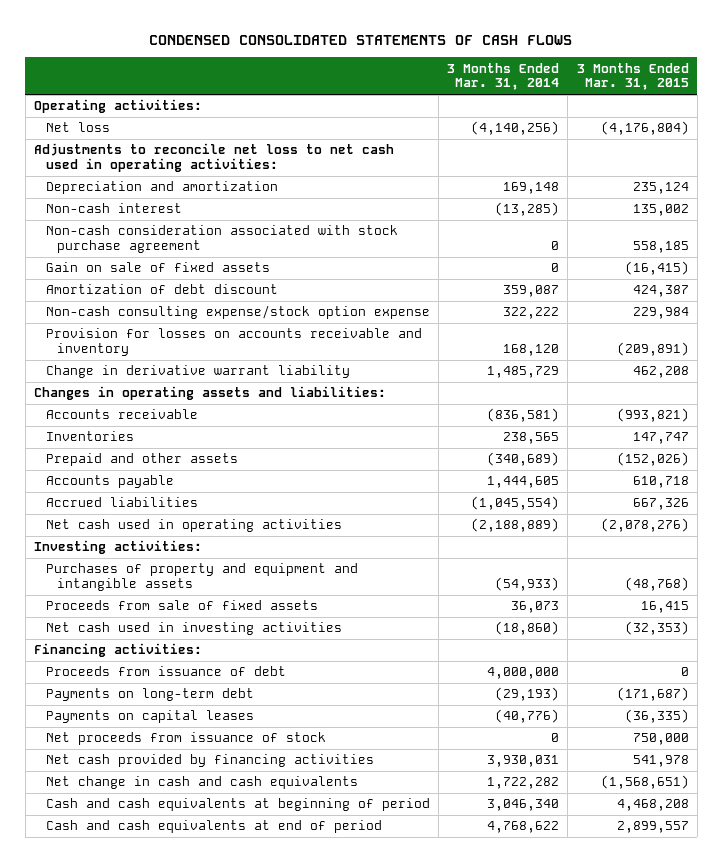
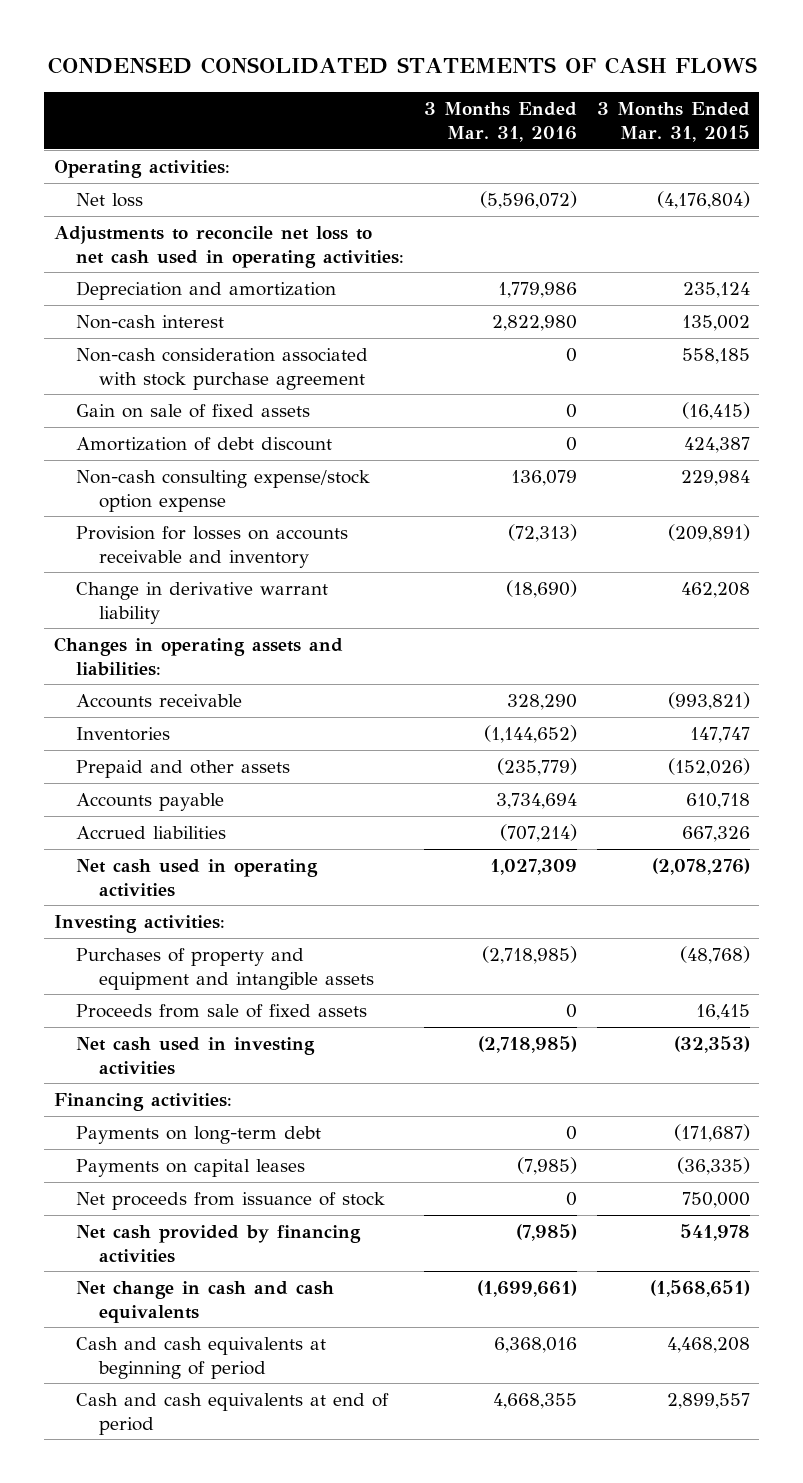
- | 3 Months Ended Mar. 31, 2014 | 3 Months Ended Mar. 31, 2015
+ | 3 Months Ended Mar. 31, 2016 | 3 Months Ended Mar. 31, 2015
- Proceeds from issuance of debt | 4,000,000 | 0

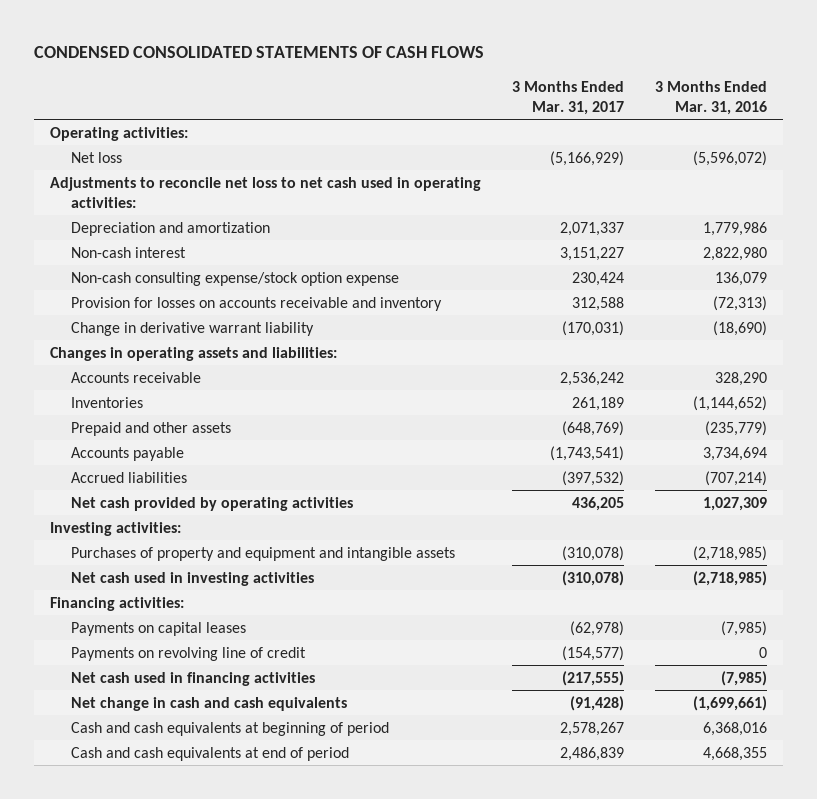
- | 3 Months Ended Mar. 31, 2016 | 3 Months Ended Mar. 31, 2015
+ | 3 Months Ended Mar. 31, 2017 | 3 Months Ended Mar. 31, 2016
- Non-cash consideration associated with stock purchase agreement | 0 | 558,185
- Gain on sale of fixed assets | 0 | (16,415)
- Amortization of debt discount | 0 | 424,387
- Net cash used in operating activities | 1,027,309 | (2,078,276)
+ Net cash provided by operating activities | 436,205 | 1,027,309
- Proceeds from sale of fixed assets | 0 | 16,415
- Payments on long-term debt | 0 | (171,687)
- Net proceeds from issuance of stock | 0 | 750,000
- Net cash provided by financing activities | (7,985) | 541,978
+ Payments on revolving line of credit | (154,577) | 0
+ Net cash used in financing activities | (217,555) | (7,985)

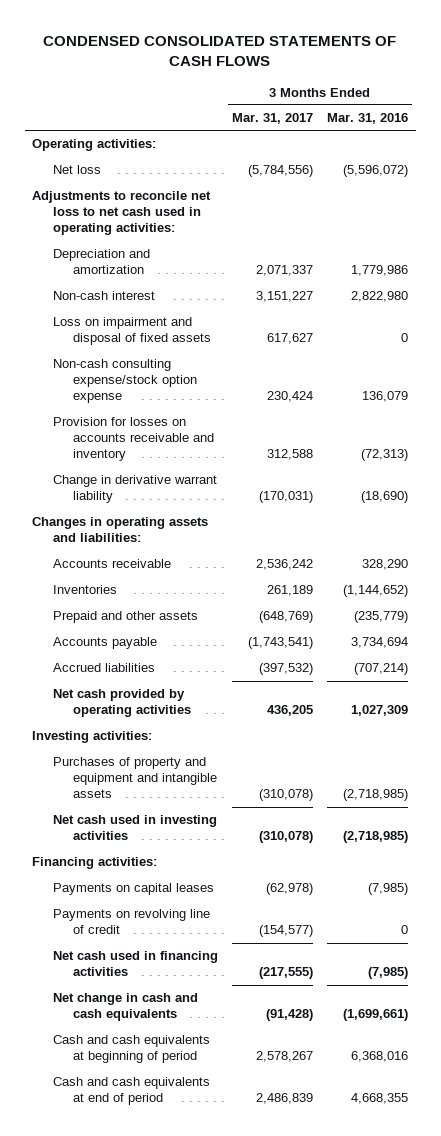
- Net loss | (5,166,929) | (5,596,072)
+ Net loss | (5,784,556) | (5,596,072)
+ Loss on impairment and disposal of fixed assets | 617,627 | 0

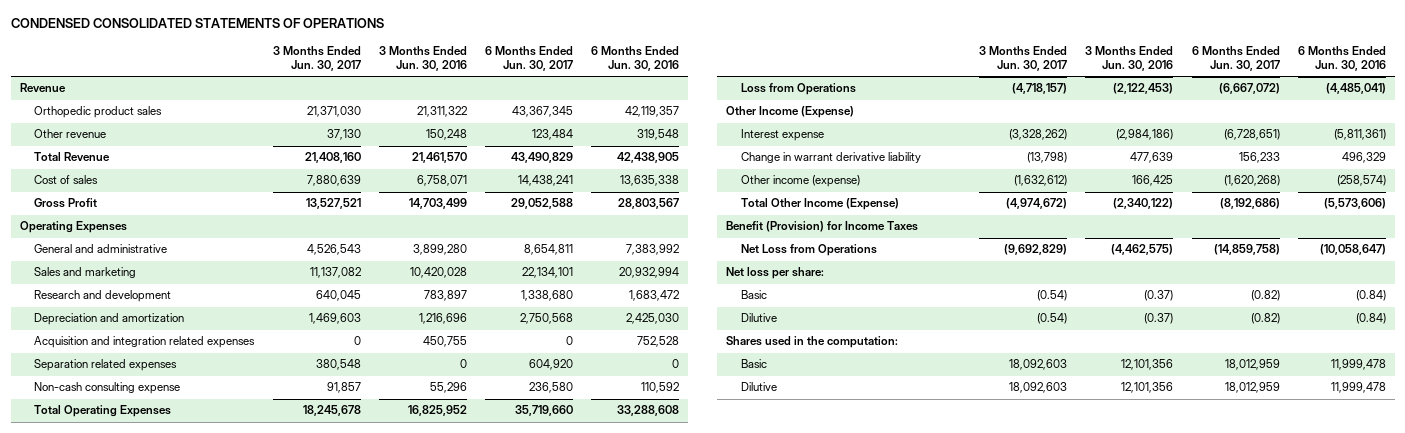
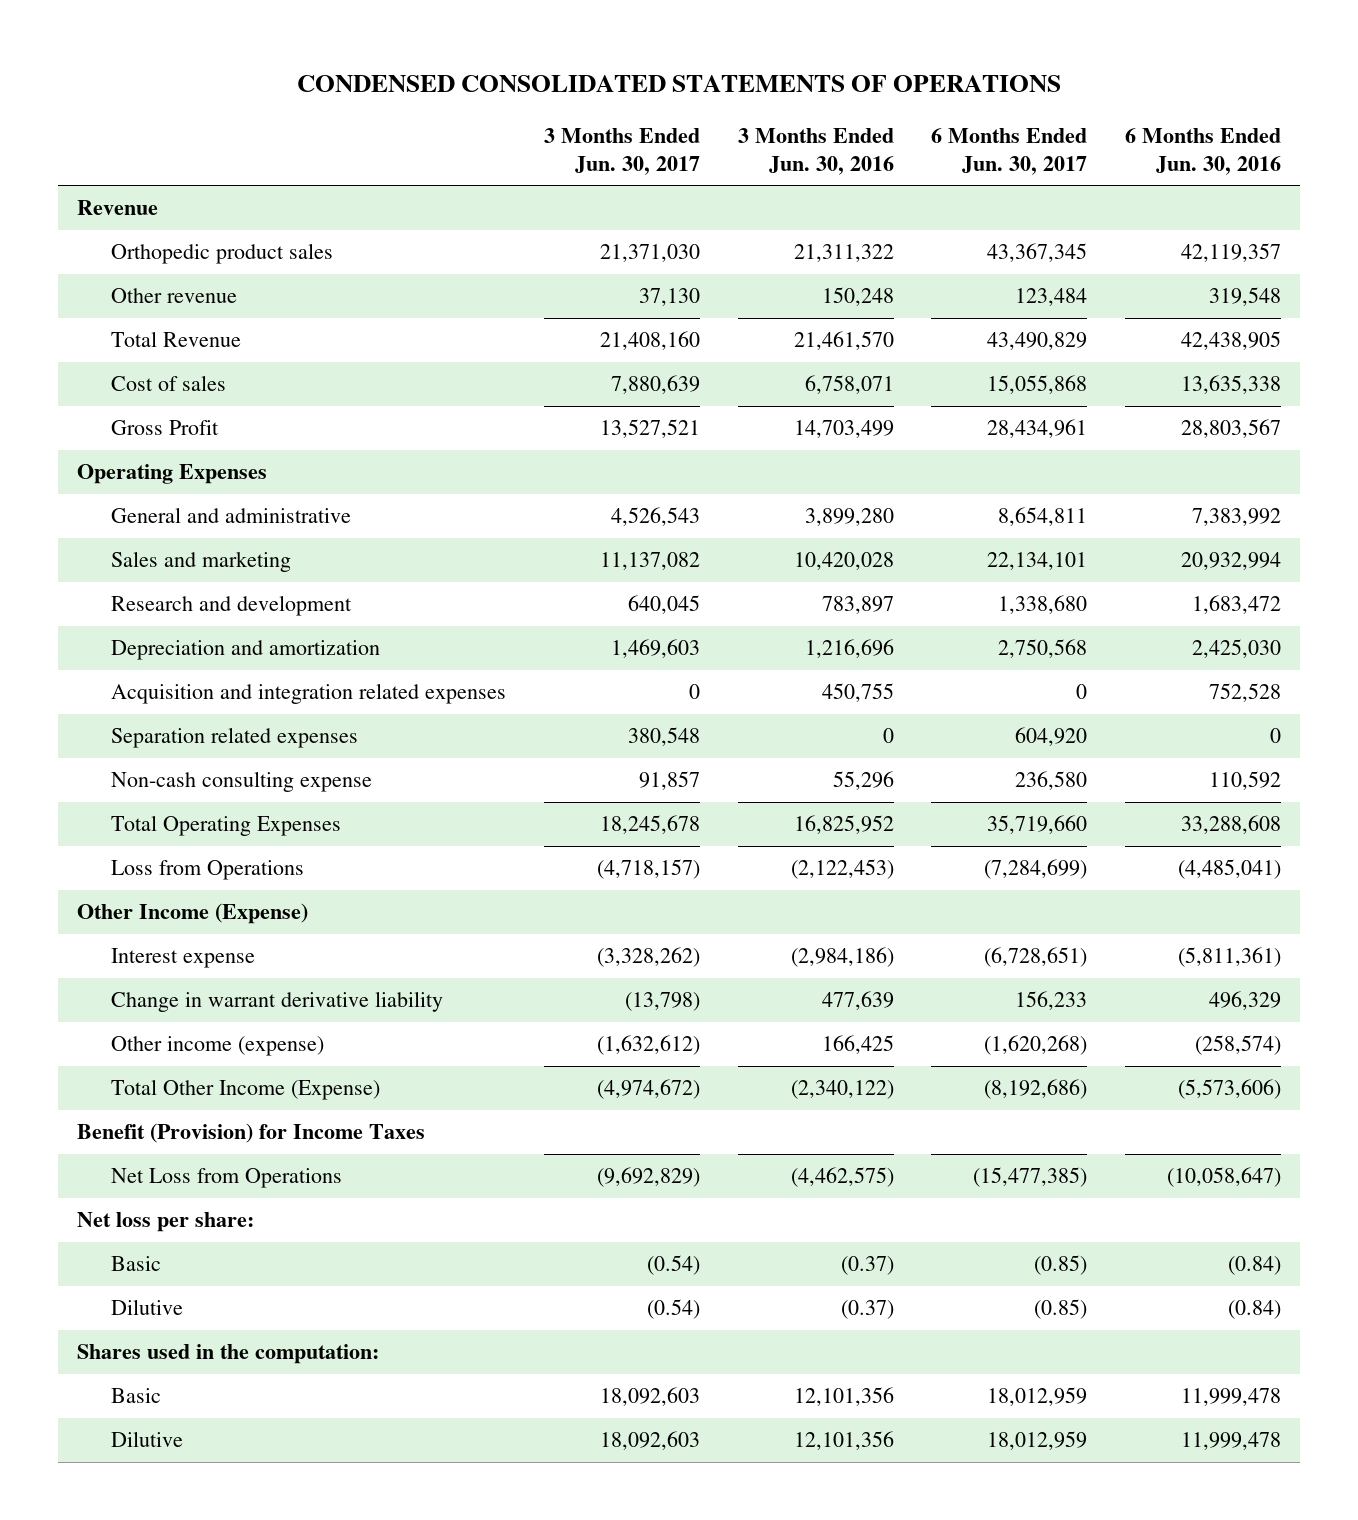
- Cost of sales | 7,880,639 | 6,758,071 | 14,438,241 | 13,635,338
- Gross Profit | 13,527,521 | 14,703,499 | 29,052,588 | 28,803,567
+ Cost of sales | 7,880,639 | 6,758,071 | 15,055,868 | 13,635,338
+ Gross Profit | 13,527,521 | 14,703,499 | 28,434,961 | 28,803,567
- Loss from Operations | (4,718,157) | (2,122,453) | (6,667,072) | (4,485,041)
+ Loss from Operations | (4,718,157) | (2,122,453) | (7,284,699) | (4,485,041)
- Net Loss from Operations | (9,692,829) | (4,462,575) | (14,859,758) | (10,058,647)
+ Net Loss from Operations | (9,692,829) | (4,462,575) | (15,477,385) | (10,058,647)
- Basic | (0.54) | (0.37) | (0.82) | (0.84)
- Dilutive | (0.54) | (0.37) | (0.82) | (0.84)
+ Basic | (0.54) | (0.37) | (0.85) | (0.84)
+ Dilutive | (0.54) | (0.37) | (0.85) | (0.84)

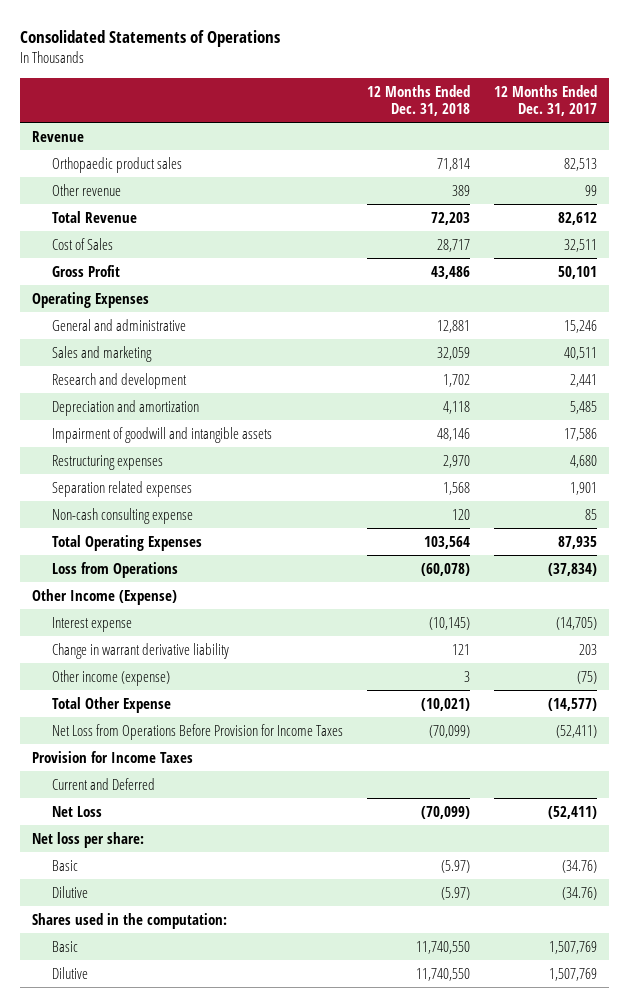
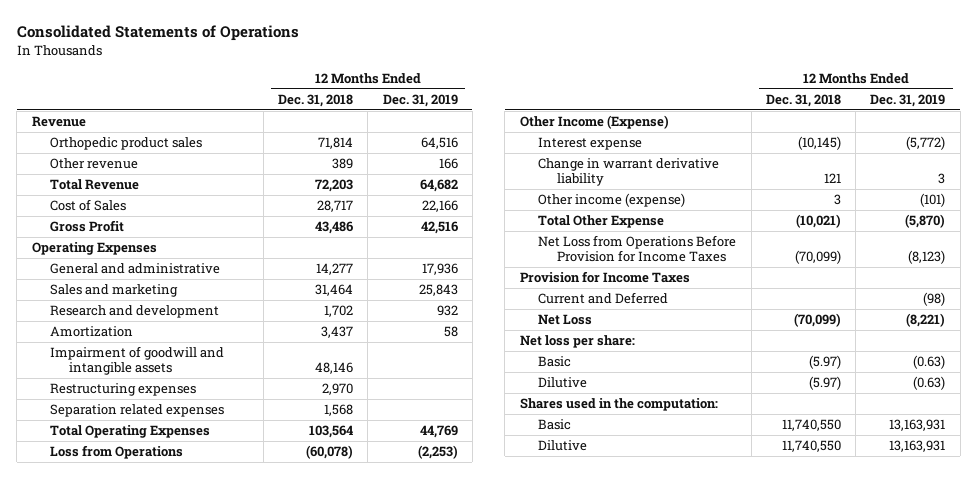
- | 12 Months Ended Dec. 31, 2018 | 12 Months Ended Dec. 31, 2017
+ | 12 Months Ended Dec. 31, 2018 | 12 Months Ended Dec. 31, 2019
- Orthopaedic product sales | 71,814 | 82,513
+ Orthopedic product sales | 71,814 | 64,516
- General and administrative | 12,881 | 15,246
- Sales and marketing | 32,059 | 40,511
+ General and administrative | 14,277 | 17,936
+ Sales and marketing | 31,464 | 25,843
- Depreciation and amortization | 4,118 | 5,485
+ Amortization | 3,437 | 58
- Non-cash consulting expense | 120 | 85

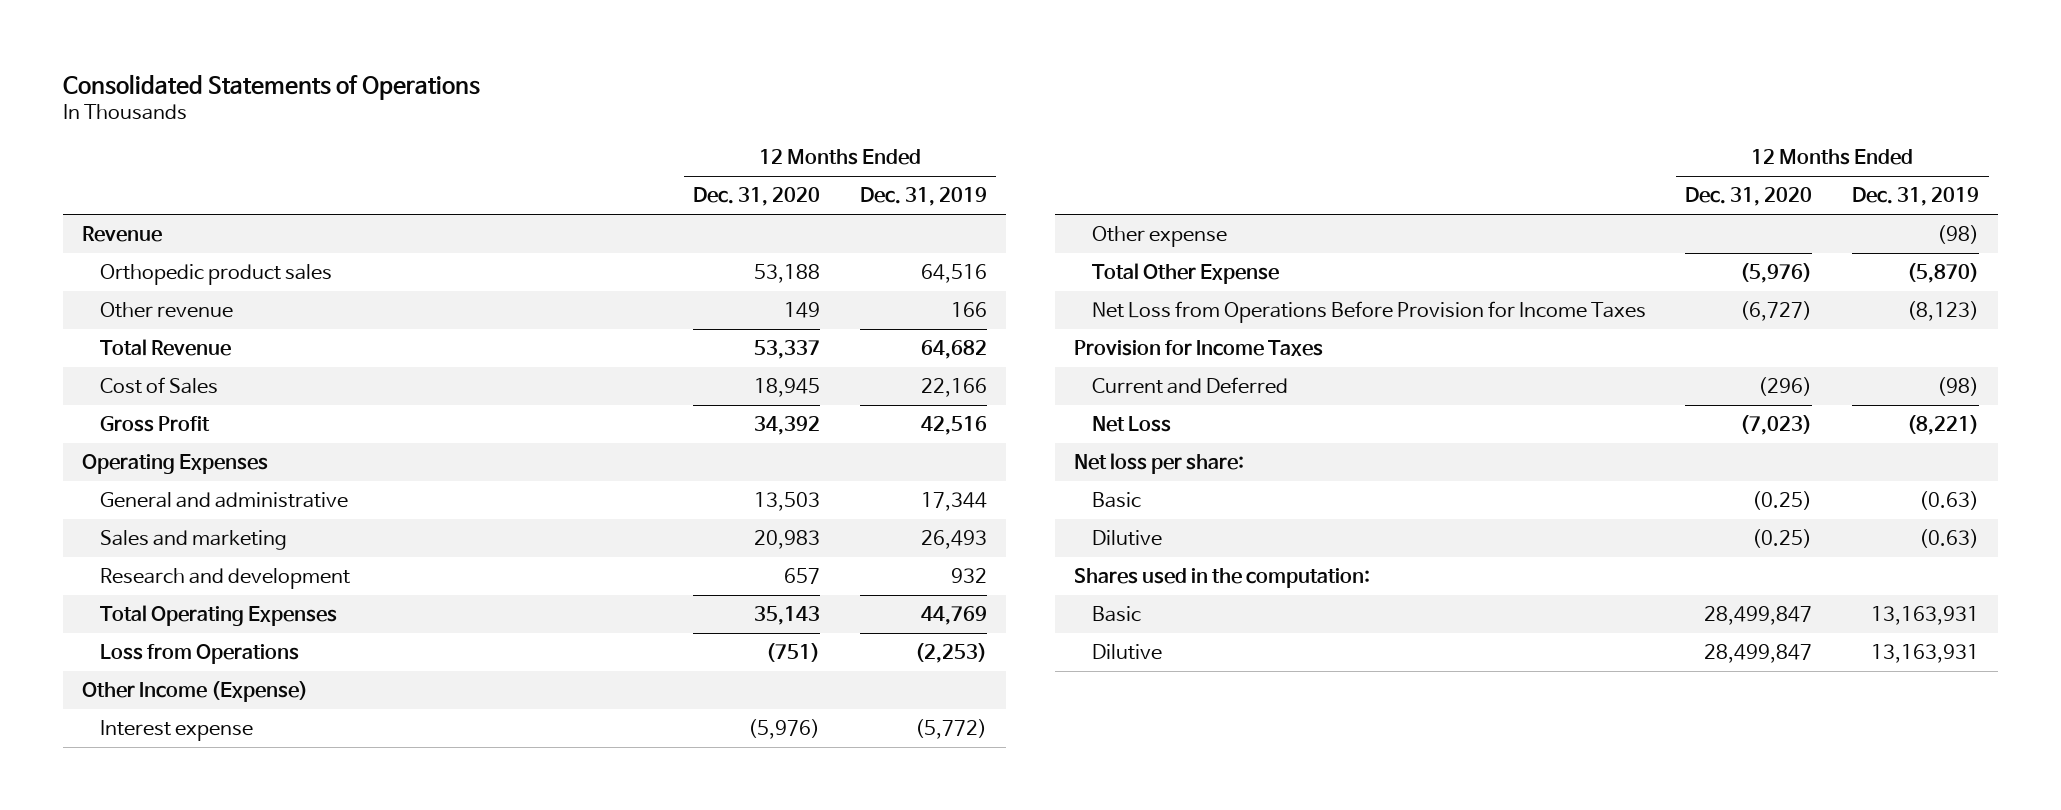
- | 12 Months Ended Dec. 31, 2018 | 12 Months Ended Dec. 31, 2019
+ | 12 Months Ended Dec. 31, 2020 | 12 Months Ended Dec. 31, 2019
- General and administrative | 14,277 | 17,936
- Sales and marketing | 31,464 | 25,843
+ General and administrative | 13,503 | 17,344
+ Sales and marketing | 20,983 | 26,493
- Amortization | 3,437 | 58
- Impairment of goodwill and intangible assets | 48,146 |
- Restructuring expenses | 2,970 |
- Separation related expenses | 1,568 |
- Change in warrant derivative liability | 121 | 3
- Other income (expense) | 3 | (101)
+ Other expense | | (98)

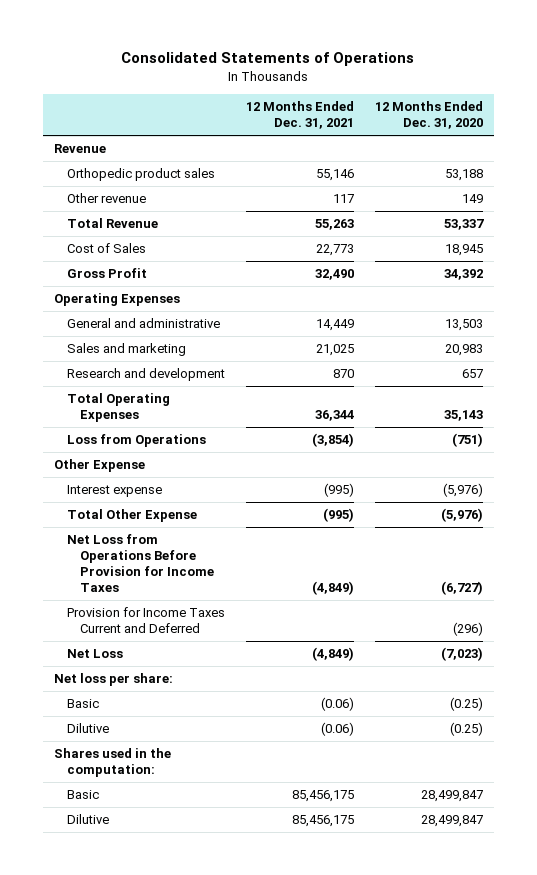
- | 12 Months Ended Dec. 31, 2020 | 12 Months Ended Dec. 31, 2019
+ | 12 Months Ended Dec. 31, 2021 | 12 Months Ended Dec. 31, 2020
- Other Income (Expense)
+ Other Expense
- Other expense | | (98)
- Provision for Income Taxes
- Current and Deferred | (296) | (98)
+ Provision for Income Taxes Current and Deferred | | (296)

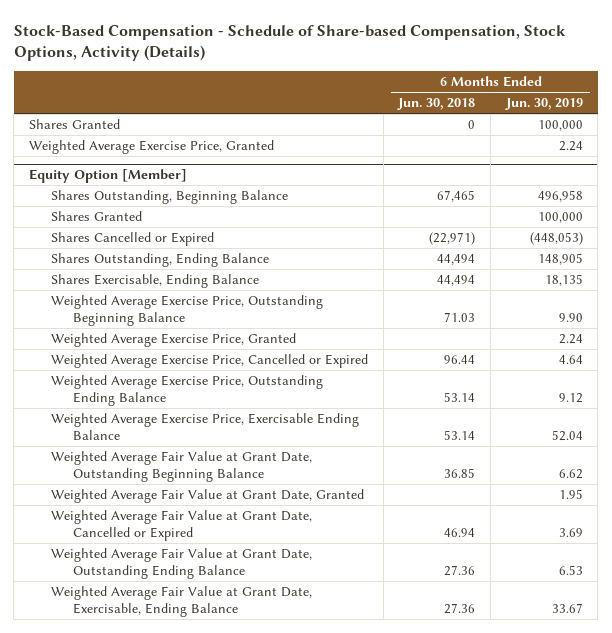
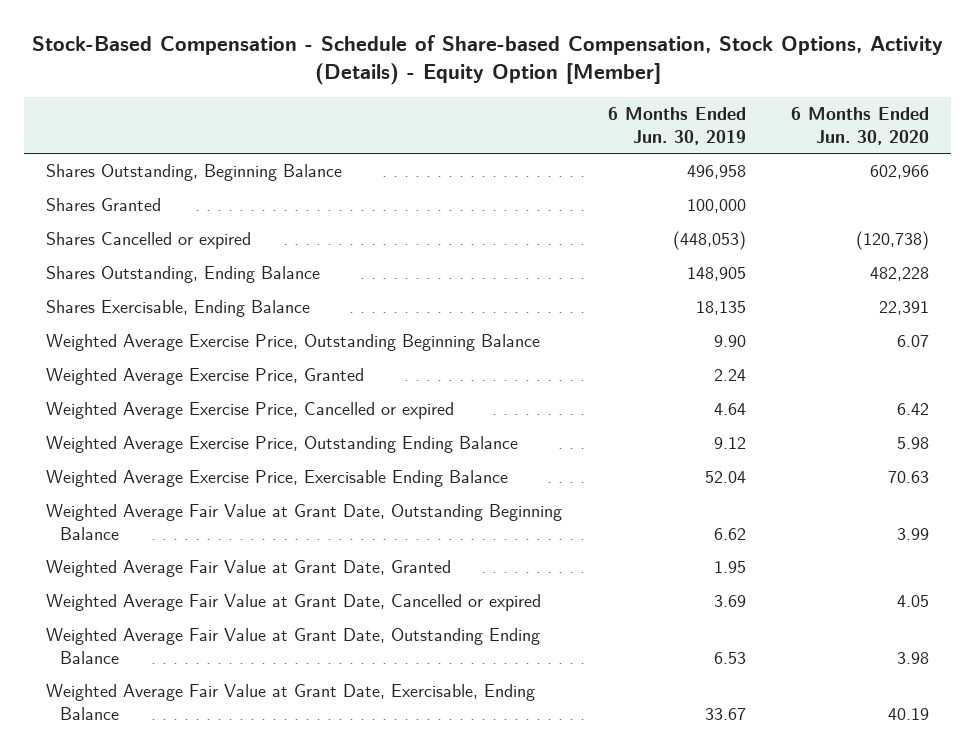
- Stock-Based Compensation - Schedule of Share-based Compensation, Stock Options, Activity (Details)
+ Stock-Based Compensation - Schedule of Share-based Compensation, Stock Options, Activity (Details) - Equity Option [Member]
- | 6 Months Ended Jun. 30, 2018 | 6 Months Ended Jun. 30, 2019
+ | 6 Months Ended Jun. 30, 2019 | 6 Months Ended Jun. 30, 2020
- Shares Granted | 0 | 100,000
- Weighted Average Exercise Price, Granted | | 2.24
- Equity Option [Member]
- Shares Cancelled or Expired | (22,971) | (448,053)
+ Shares Cancelled or expired | (448,053) | (120,738)
- Weighted Average Exercise Price, Cancelled or Expired | 96.44 | 4.64
+ Weighted Average Exercise Price, Cancelled or expired | 4.64 | 6.42
- Weighted Average Fair Value at Grant Date, Cancelled or Expired | 46.94 | 3.69
+ Weighted Average Fair Value at Grant Date, Cancelled or expired | 3.69 | 4.05

